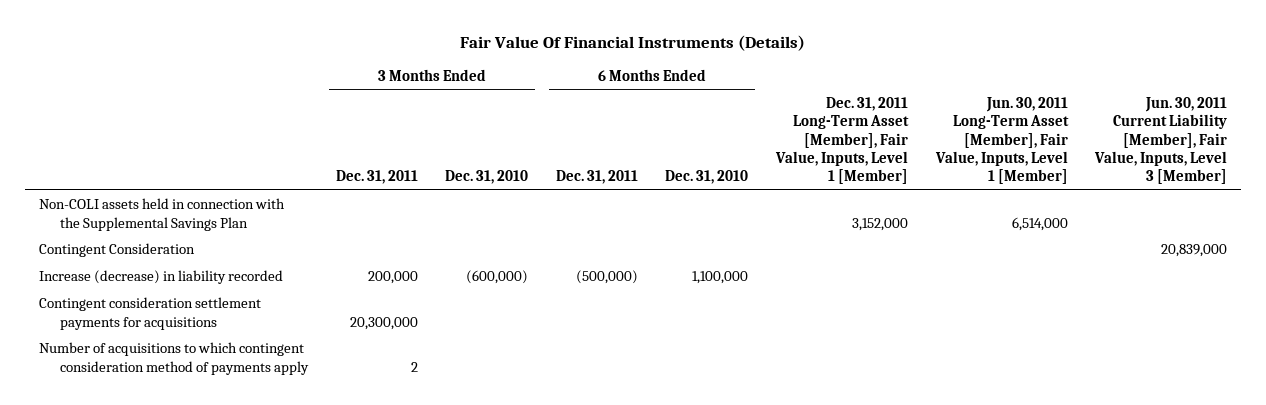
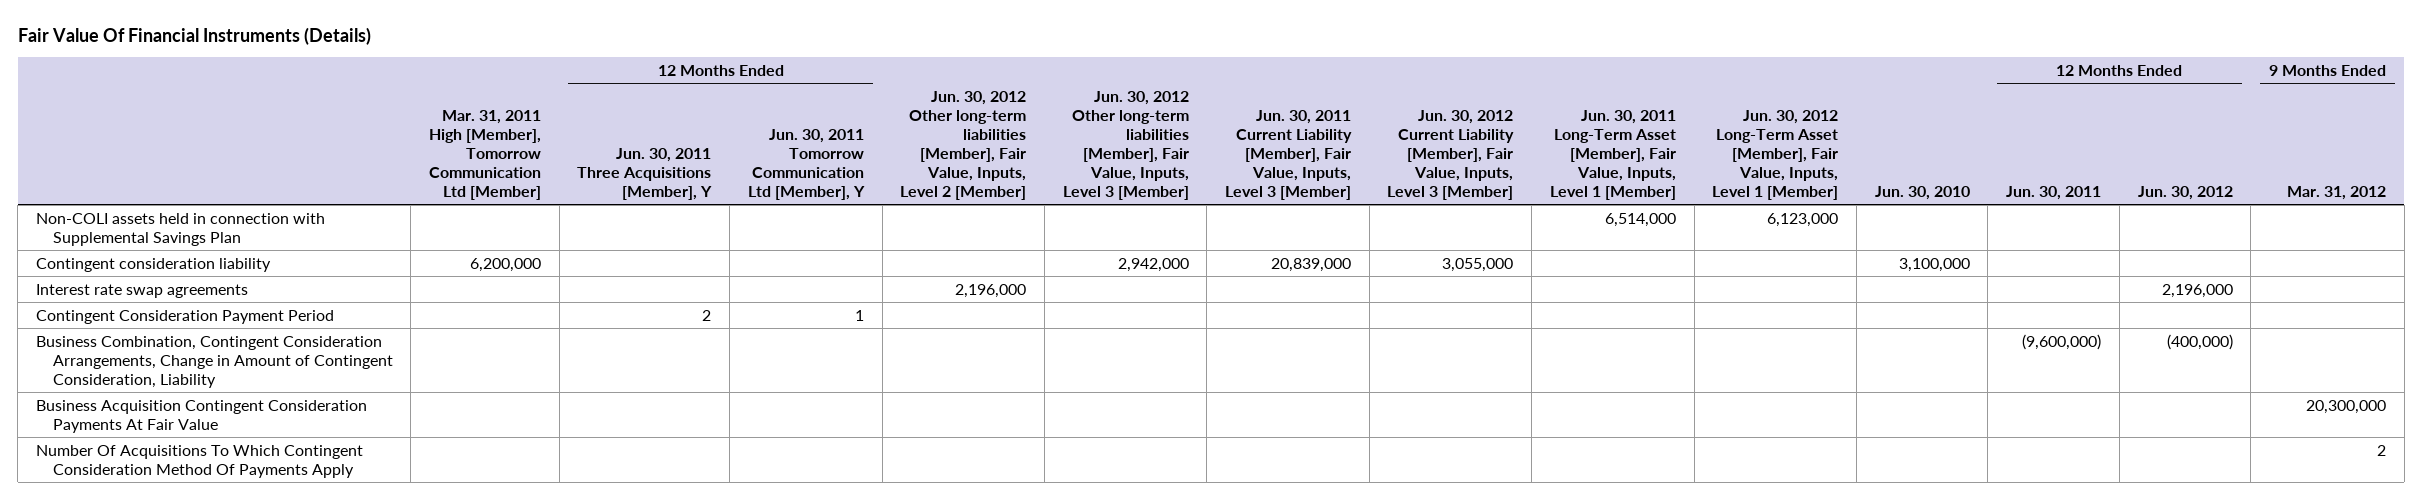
- | 3 Months Ended Dec. 31, 2011 | 3 Months Ended Dec. 31, 2010 | 6 Months Ended Dec. 31, 2011 | 6 Months Ended Dec. 31, 2010 | Dec. 31, 2011 Long-Term Asset [Member], Fair Value, Inputs, Level 1 [Member] | Jun. 30, 2011 Long-Term Asset [Member], Fair Value, Inputs, Level 1 [Member] | Jun. 30, 2011 Current Liability [Member], Fair Value, Inputs, Level 3 [Member]
+ | Mar. 31, 2011 High [Member], Tomorrow Communication Ltd [Member] | 12 Months Ended Jun. 30, 2011 Three Acquisitions [Member], Y | 12 Months Ended Jun. 30, 2011 Tomorrow Communication Ltd [Member], Y | Jun. 30, 2012 Other long-term liabilities [Member], Fair Value, Inputs, Level 2 [Member] | Jun. 30, 2012 Other long-term liabilities [Member], Fair Value, Inputs, Level 3 [Member] | Jun. 30, 2011 Current Liability [Member], Fair Value, Inputs, Level 3 [Member] | Jun. 30, 2012 Current Liability [Member], Fair Value, Inputs, Level 3 [Member] | Jun. 30, 2011 Long-Term Asset [Member], Fair Value, Inputs, Level 1 [Member] | Jun. 30, 2012 Long-Term Asset [Member], Fair Value, Inputs, Level 1 [Member] | Jun. 30, 2010 | 12 Months Ended Jun. 30, 2011 | 12 Months Ended Jun. 30, 2012 | 9 Months Ended Mar. 31, 2012
- Non-COLI assets held in connection with the Supplemental Savings Plan | | | | | 3,152,000 | 6,514,000 |
- Contingent Consideration | | | | | | | 20,839,000
- Increase (decrease) in liability recorded | 200,000 | (600,000) | (500,000) | 1,100,000 | | |
- Contingent consideration settlement payments for acquisitions | 20,300,000 | | | | | |
- Number of acquisitions to which contingent consideration method of payments apply | 2 | | | | | |
+ Non-COLI assets held in connection with Supplemental Savings Plan | | | | | | | | 6,514,000 | 6,123,000 | | | |
+ Contingent consideration liability | 6,200,000 | | | | 2,942,000 | 20,839,000 | 3,055,000 | | | 3,100,000 | | |
+ Interest rate swap agreements | | | | 2,196,000 | | | | | | | | 2,196,000 |
+ Contingent Consideration Payment Period | | 2 | 1 | | | | | | | | | |
+ Business Combination, Contingent Consideration Arrangements, Change in Amount of Contingent Consideration, Liability | | | | | | | | | | | (9,600,000) | (400,000) |
+ Business Acquisition Contingent Consideration Payments At Fair Value | | | | | | | | | | | | | 20,300,000
+ Number Of Acquisitions To Which Contingent Consideration Method Of Payments Apply | | | | | | | | | | | | | 2

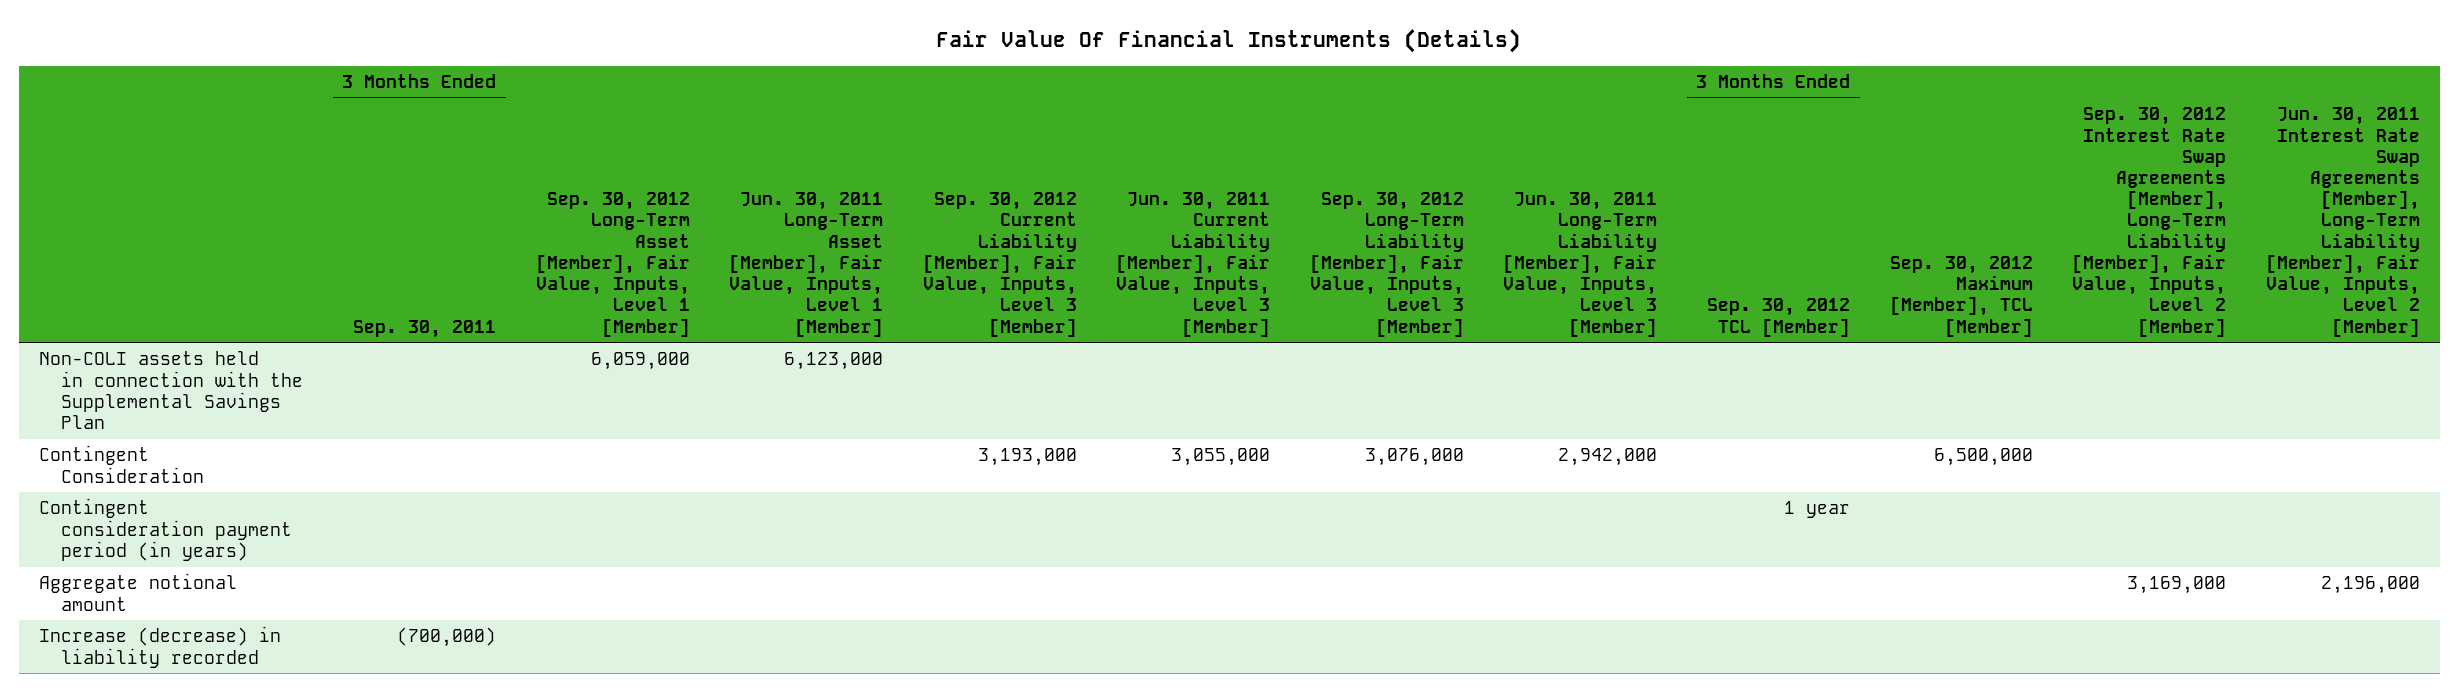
- | Mar. 31, 2011 High [Member], Tomorrow Communication Ltd [Member] | 12 Months Ended Jun. 30, 2011 Three Acquisitions [Member], Y | 12 Months Ended Jun. 30, 2011 Tomorrow Communication Ltd [Member], Y | Jun. 30, 2012 Other long-term liabilities [Member], Fair Value, Inputs, Level 2 [Member] | Jun. 30, 2012 Other long-term liabilities [Member], Fair Value, Inputs, Level 3 [Member] | Jun. 30, 2011 Current Liability [Member], Fair Value, Inputs, Level 3 [Member] | Jun. 30, 2012 Current Liability [Member], Fair Value, Inputs, Level 3 [Member] | Jun. 30, 2011 Long-Term Asset [Member], Fair Value, Inputs, Level 1 [Member] | Jun. 30, 2012 Long-Term Asset [Member], Fair Value, Inputs, Level 1 [Member] | Jun. 30, 2010 | 12 Months Ended Jun. 30, 2011 | 12 Months Ended Jun. 30, 2012 | 9 Months Ended Mar. 31, 2012
+ | 3 Months Ended Sep. 30, 2011 | Sep. 30, 2012 Long-Term Asset [Member], Fair Value, Inputs, Level 1 [Member] | Jun. 30, 2011 Long-Term Asset [Member], Fair Value, Inputs, Level 1 [Member] | Sep. 30, 2012 Current Liability [Member], Fair Value, Inputs, Level 3 [Member] | Jun. 30, 2011 Current Liability [Member], Fair Value, Inputs, Level 3 [Member] | Sep. 30, 2012 Long-Term Liability [Member], Fair Value, Inputs, Level 3 [Member] | Jun. 30, 2011 Long-Term Liability [Member], Fair Value, Inputs, Level 3 [Member] | 3 Months Ended Sep. 30, 2012 TCL [Member] | Sep. 30, 2012 Maximum [Member], TCL [Member] | Sep. 30, 2012 Interest Rate Swap Agreements [Member], Long-Term Liability [Member], Fair Value, Inputs, Level 2 [Member] | Jun. 30, 2011 Interest Rate Swap Agreements [Member], Long-Term Liability [Member], Fair Value, Inputs, Level 2 [Member]
- Non-COLI assets held in connection with Supplemental Savings Plan | | | | | | | | 6,514,000 | 6,123,000 | | | |
- Contingent consideration liability | 6,200,000 | | | | 2,942,000 | 20,839,000 | 3,055,000 | | | 3,100,000 | | |
- Interest rate swap agreements | | | | 2,196,000 | | | | | | | | 2,196,000 |
- Contingent Consideration Payment Period | | 2 | 1 | | | | | | | | | |
- Business Combination, Contingent Consideration Arrangements, Change in Amount of Contingent Consideration, Liability | | | | | | | | | | | (9,600,000) | (400,000) |
- Business Acquisition Contingent Consideration Payments At Fair Value | | | | | | | | | | | | | 20,300,000
- Number Of Acquisitions To Which Contingent Consideration Method Of Payments Apply | | | | | | | | | | | | | 2
+ Non-COLI assets held in connection with the Supplemental Savings Plan | | 6,059,000 | 6,123,000 | | | | | | | |
+ Contingent Consideration | | | | 3,193,000 | 3,055,000 | 3,076,000 | 2,942,000 | | 6,500,000 | |
+ Contingent consideration payment period (in years) | | | | | | | | 1 year | | |
+ Aggregate notional amount | | | | | | | | | | 3,169,000 | 2,196,000
+ Increase (decrease) in liability recorded | (700,000) | | | | | | | | | |

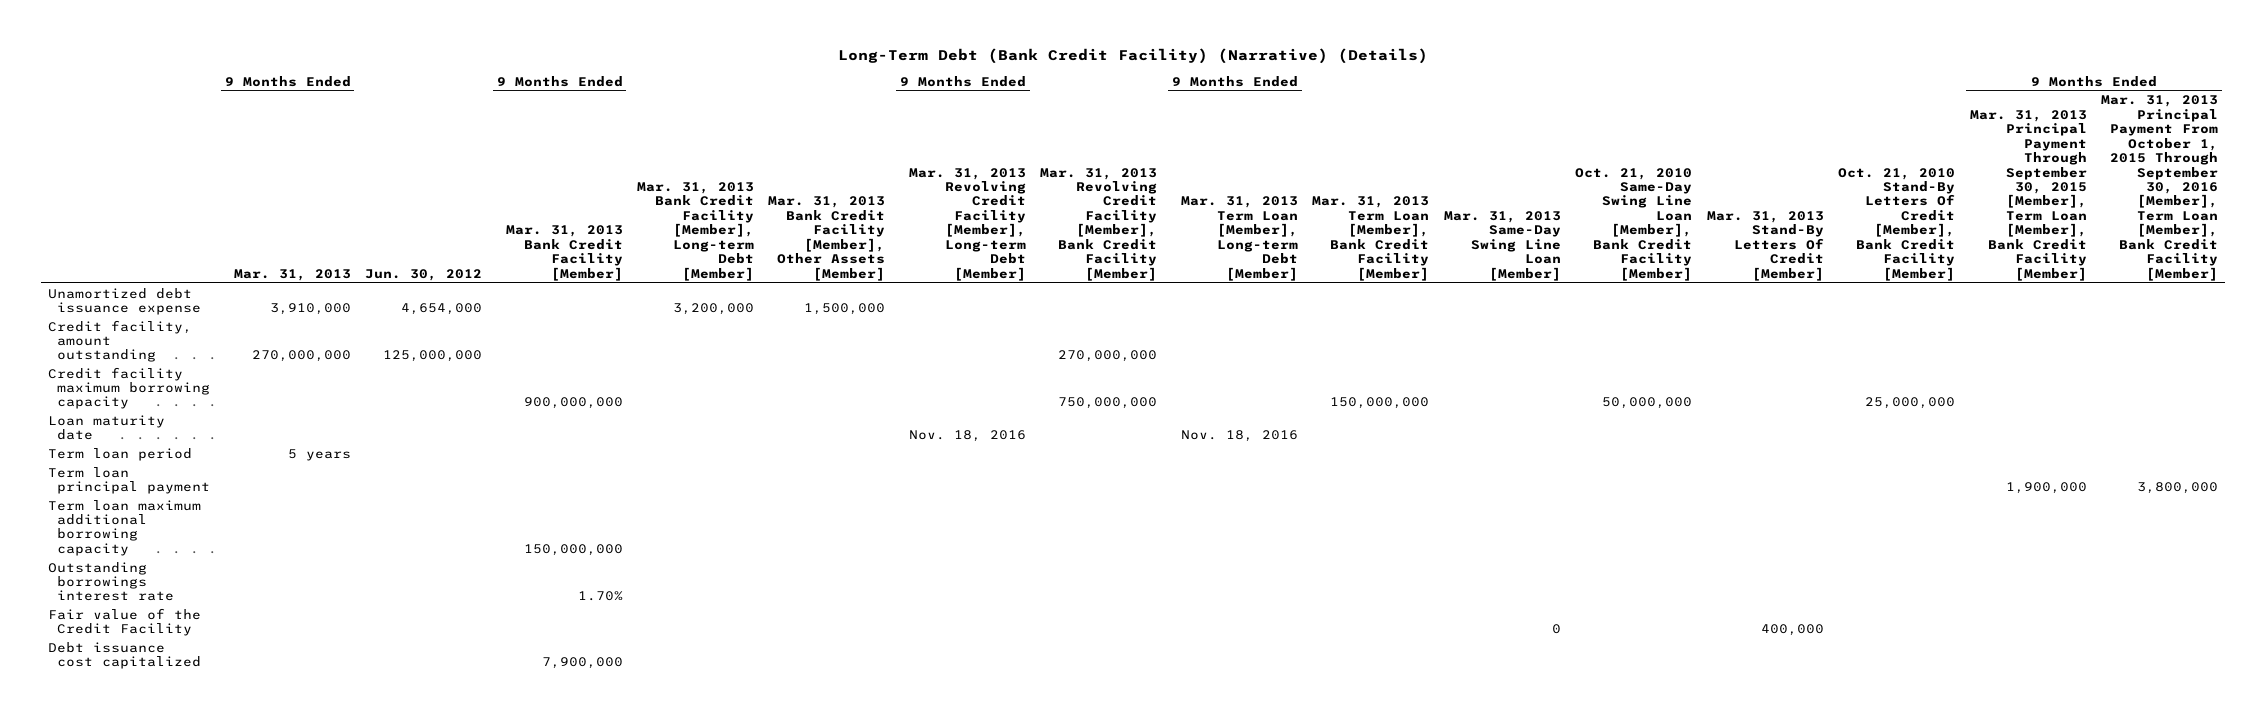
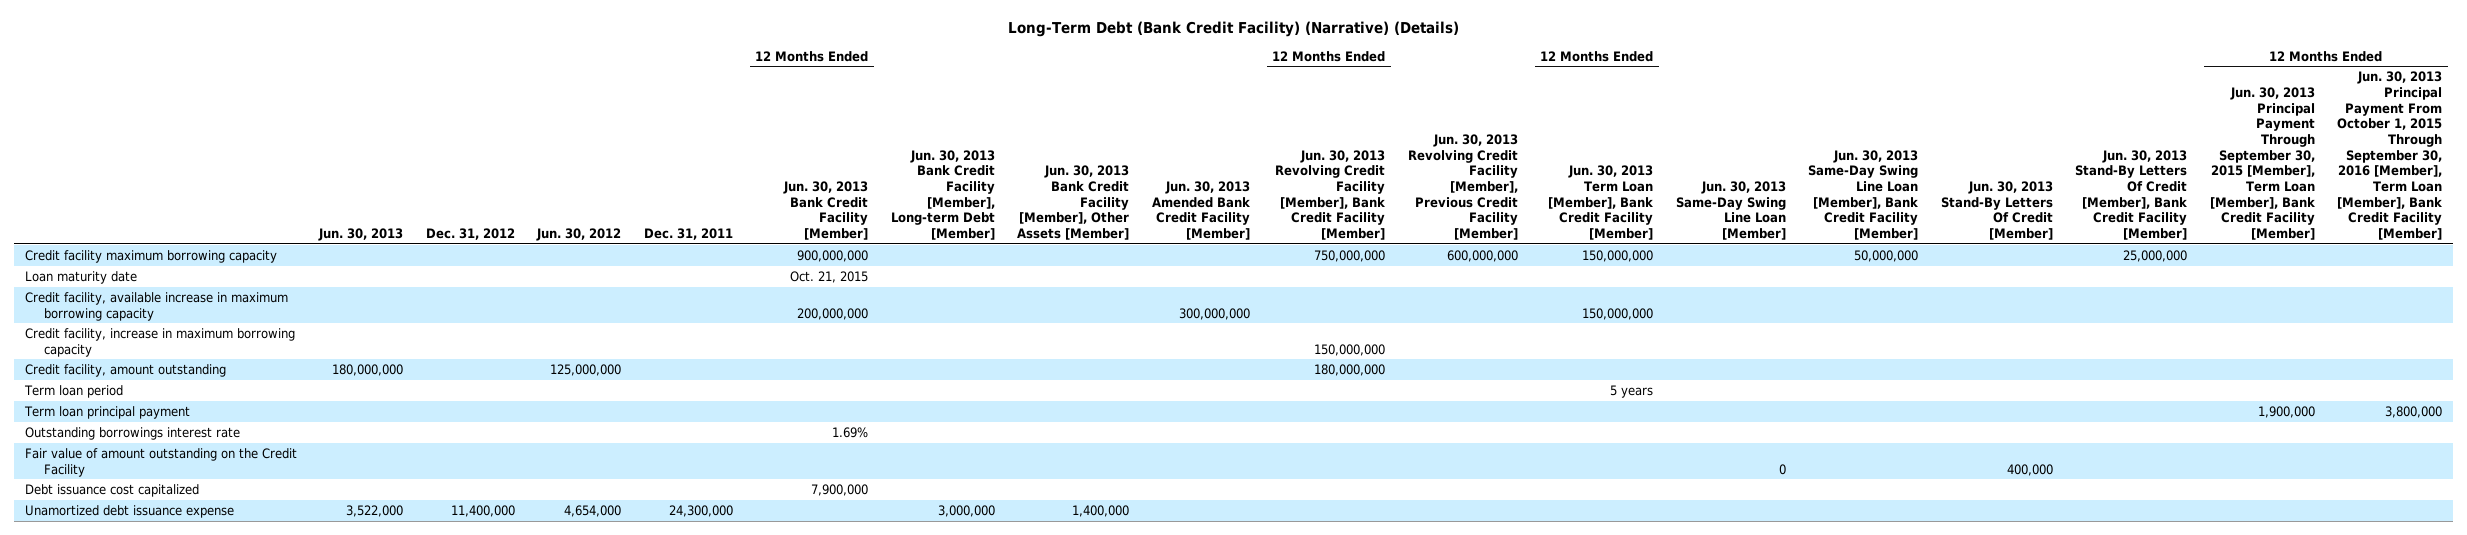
- | 9 Months Ended Mar. 31, 2013 | Jun. 30, 2012 | 9 Months Ended Mar. 31, 2013 Bank Credit Facility [Member] | Mar. 31, 2013 Bank Credit Facility [Member], Long-term Debt [Member] | Mar. 31, 2013 Bank Credit Facility [Member], Other Assets [Member] | 9 Months Ended Mar. 31, 2013 Revolving Credit Facility [Member], Long-term Debt [Member] | Mar. 31, 2013 Revolving Credit Facility [Member], Bank Credit Facility [Member] | 9 Months Ended Mar. 31, 2013 Term Loan [Member], Long-term Debt [Member] | Mar. 31, 2013 Term Loan [Member], Bank Credit Facility [Member] | Mar. 31, 2013 Same-Day Swing Line Loan [Member] | Oct. 21, 2010 Same-Day Swing Line Loan [Member], Bank Credit Facility [Member] | Mar. 31, 2013 Stand-By Letters Of Credit [Member] | Oct. 21, 2010 Stand-By Letters Of Credit [Member], Bank Credit Facility [Member] | 9 Months Ended Mar. 31, 2013 Principal Payment Through September 30, 2015 [Member], Term Loan [Member], Bank Credit Facility [Member] | 9 Months Ended Mar. 31, 2013 Principal Payment From October 1, 2015 Through September 30, 2016 [Member], Term Loan [Member], Bank Credit Facility [Member]
+ | Jun. 30, 2013 | Dec. 31, 2012 | Jun. 30, 2012 | Dec. 31, 2011 | 12 Months Ended Jun. 30, 2013 Bank Credit Facility [Member] | Jun. 30, 2013 Bank Credit Facility [Member], Long-term Debt [Member] | Jun. 30, 2013 Bank Credit Facility [Member], Other Assets [Member] | Jun. 30, 2013 Amended Bank Credit Facility [Member] | 12 Months Ended Jun. 30, 2013 Revolving Credit Facility [Member], Bank Credit Facility [Member] | Jun. 30, 2013 Revolving Credit Facility [Member], Previous Credit Facility [Member] | 12 Months Ended Jun. 30, 2013 Term Loan [Member], Bank Credit Facility [Member] | Jun. 30, 2013 Same-Day Swing Line Loan [Member] | Jun. 30, 2013 Same-Day Swing Line Loan [Member], Bank Credit Facility [Member] | Jun. 30, 2013 Stand-By Letters Of Credit [Member] | Jun. 30, 2013 Stand-By Letters Of Credit [Member], Bank Credit Facility [Member] | 12 Months Ended Jun. 30, 2013 Principal Payment Through September 30, 2015 [Member], Term Loan [Member], Bank Credit Facility [Member] | 12 Months Ended Jun. 30, 2013 Principal Payment From October 1, 2015 Through September 30, 2016 [Member], Term Loan [Member], Bank Credit Facility [Member]
+ Credit facility, available increase in maximum borrowing capacity | | | | | 200,000,000 | | | 300,000,000 | | | 150,000,000 | | | | | |
+ Credit facility, increase in maximum borrowing capacity | | | | | | | | | 150,000,000 | | | | | | | |
moved down: Credit facility, amount outstanding | 180,000,000 | | 125,000,000 | | | | | | 180,000,000 | | | | | | | |
- Term loan maximum additional borrowing capacity | | | 150,000,000 | | | | | | | | | | | |
- Fair value of the Credit Facility | | | | | | | | | | 0 | | 400,000 | | |
+ Fair value of amount outstanding on the Credit Facility | | | | | | | | | | | | 0 | | 400,000 | | |
moved down: Unamortized debt issuance expense | 3,522,000 | 11,400,000 | 4,654,000 | 24,300,000 | | 3,000,000 | 1,400,000 | | | | | | | | | |

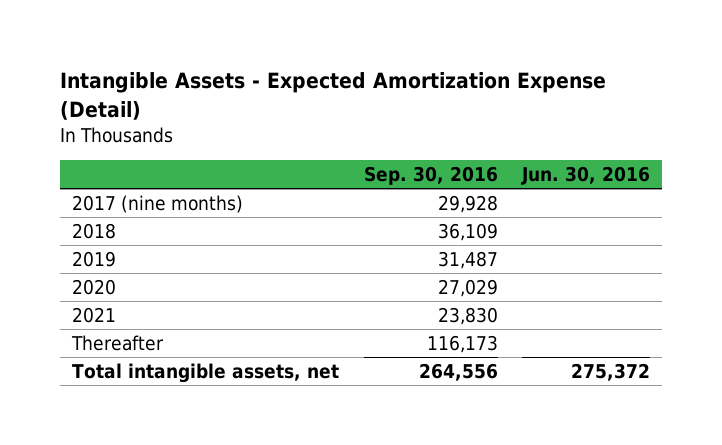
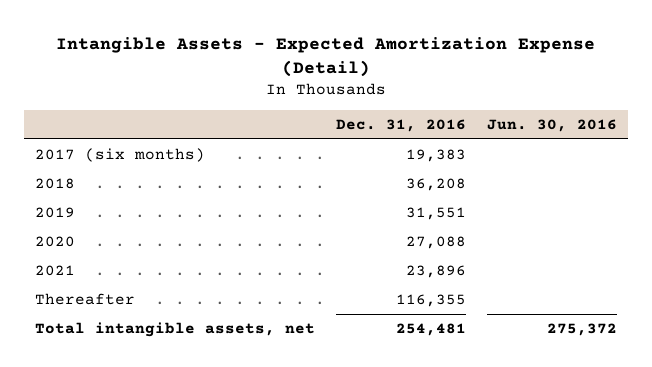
- | Sep. 30, 2016 | Jun. 30, 2016
+ | Dec. 31, 2016 | Jun. 30, 2016
- 2017 (nine months) | 29,928 |
+ 2017 (six months) | 19,383 |

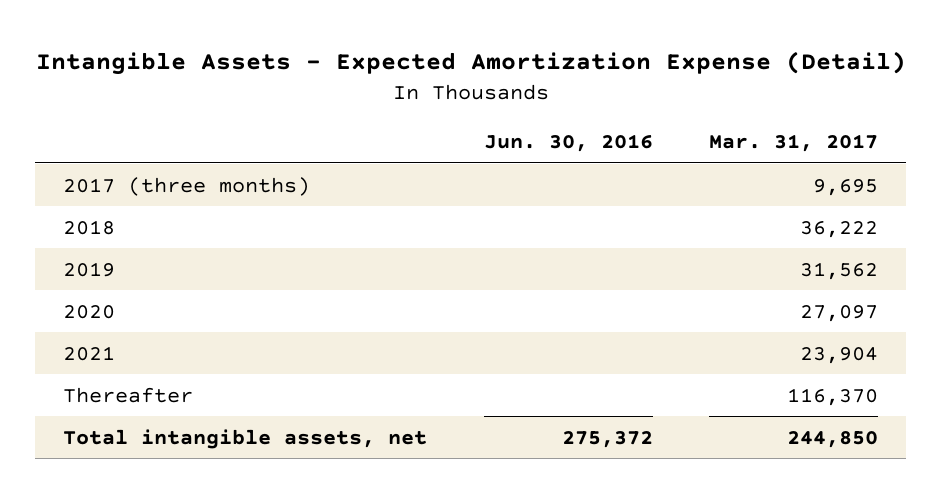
- | Dec. 31, 2016 | Jun. 30, 2016
+ | Jun. 30, 2016 | Mar. 31, 2017
- 2017 (six months) | 19,383 |
+ 2017 (three months) | | 9,695

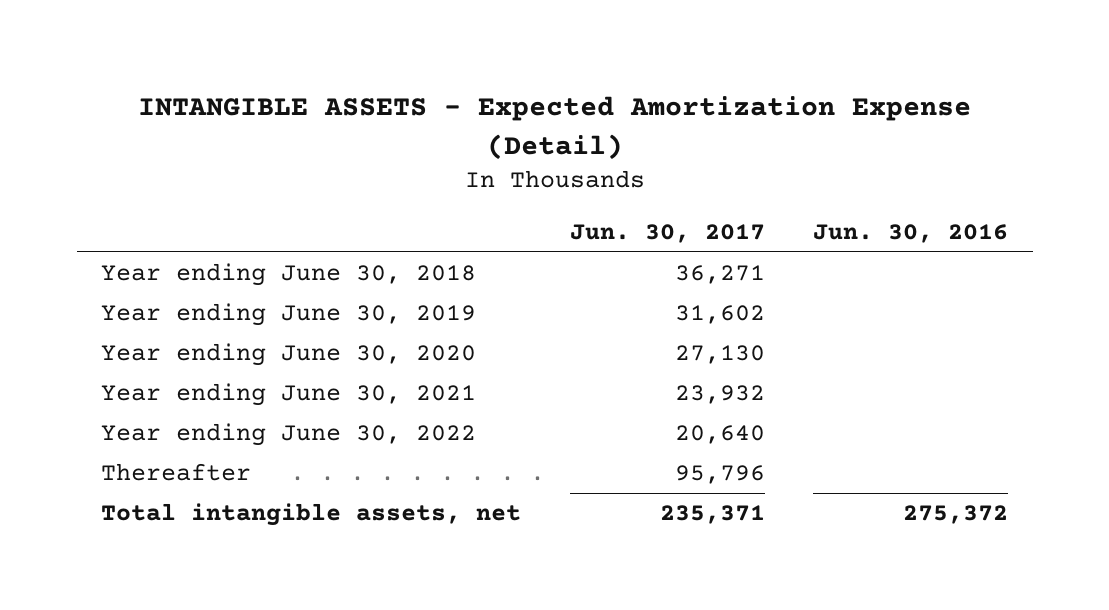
- Intangible Assets - Expected Amortization Expense (Detail)
+ INTANGIBLE ASSETS - Expected Amortization Expense (Detail)
- | Jun. 30, 2016 | Mar. 31, 2017
+ | Jun. 30, 2017 | Jun. 30, 2016
- 2017 (three months) | | 9,695
- 2018 | | 36,222
- 2019 | | 31,562
- 2020 | | 27,097
- 2021 | | 23,904
+ Year ending June 30, 2018 | 36,271 |
+ Year ending June 30, 2019 | 31,602 |
+ Year ending June 30, 2020 | 27,130 |
+ Year ending June 30, 2021 | 23,932 |
+ Year ending June 30, 2022 | 20,640 |

